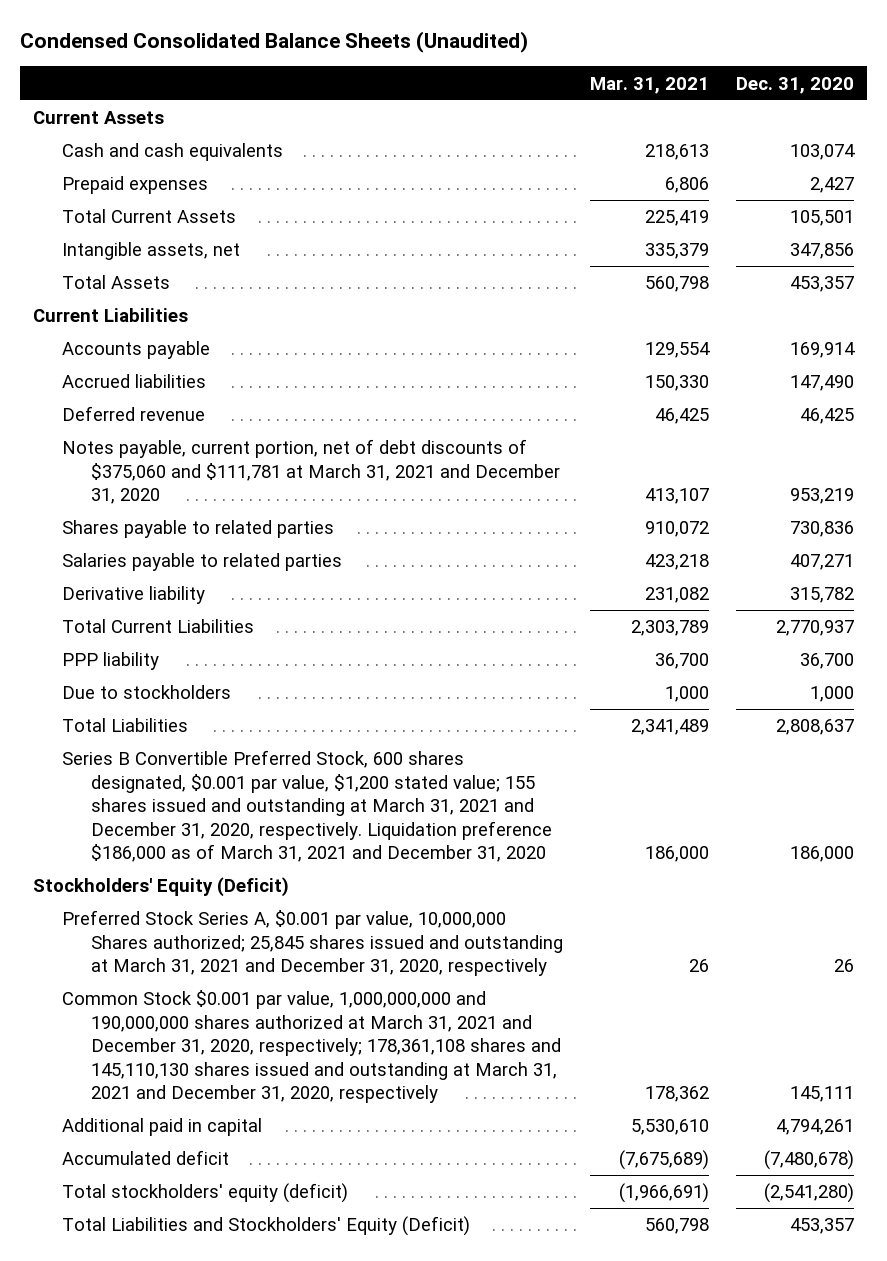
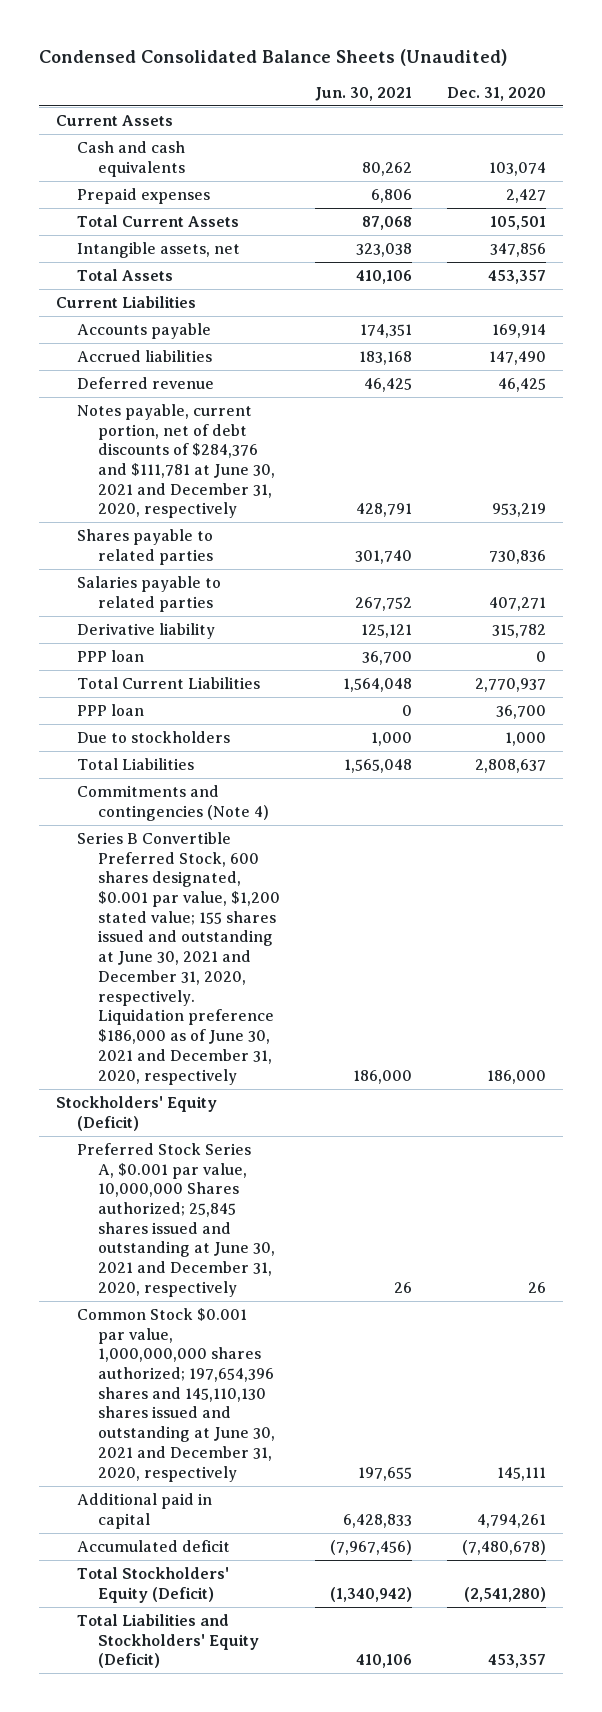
- | Mar. 31, 2021 | Dec. 31, 2020
+ | Jun. 30, 2021 | Dec. 31, 2020
- Notes payable, current portion, net of debt discounts of $375,060 and $111,781 at March 31, 2021 and December 31, 2020 | 413,107 | 953,219
+ Notes payable, current portion, net of debt discounts of $284,376 and $111,781 at June 30, 2021 and December 31, 2020, respectively | 428,791 | 953,219
+ PPP loan | 36,700 | 0
- PPP liability | 36,700 | 36,700
+ PPP loan | 0 | 36,700
- Series B Convertible Preferred Stock, 600 shares designated, $0.001 par value, $1,200 stated value; 155 shares issued and outstanding at March 31, 2021 and December 31, 2020, respectively. Liquidation preference $186,000 as of March 31, 2021 and December 31, 2020 | 186,000 | 186,000
+ Commitments and contingencies (Note 4)
+ Series B Convertible Preferred Stock, 600 shares designated, $0.001 par value, $1,200 stated value; 155 shares issued and outstanding at June 30, 2021 and December 31, 2020, respectively. Liquidation preference $186,000 as of June 30, 2021 and December 31, 2020, respectively | 186,000 | 186,000
- Preferred Stock Series A, $0.001 par value, 10,000,000 Shares authorized; 25,845 shares issued and outstanding at March 31, 2021 and December 31, 2020, respectively | 26 | 26
- Common Stock $0.001 par value, 1,000,000,000 and 190,000,000 shares authorized at March 31, 2021 and December 31, 2020, respectively; 178,361,108 shares and 145,110,130 shares issued and outstanding at March 31, 2021 and December 31, 2020, respectively | 178,362 | 145,111
+ Preferred Stock Series A, $0.001 par value, 10,000,000 Shares authorized; 25,845 shares issued and outstanding at June 30, 2021 and December 31, 2020, respectively | 26 | 26
+ Common Stock $0.001 par value, 1,000,000,000 shares authorized; 197,654,396 shares and 145,110,130 shares issued and outstanding at June 30, 2021 and December 31, 2020, respectively | 197,655 | 145,111
- Total stockholders' equity (deficit) | (1,966,691) | (2,541,280)
+ Total Stockholders' Equity (Deficit) | (1,340,942) | (2,541,280)

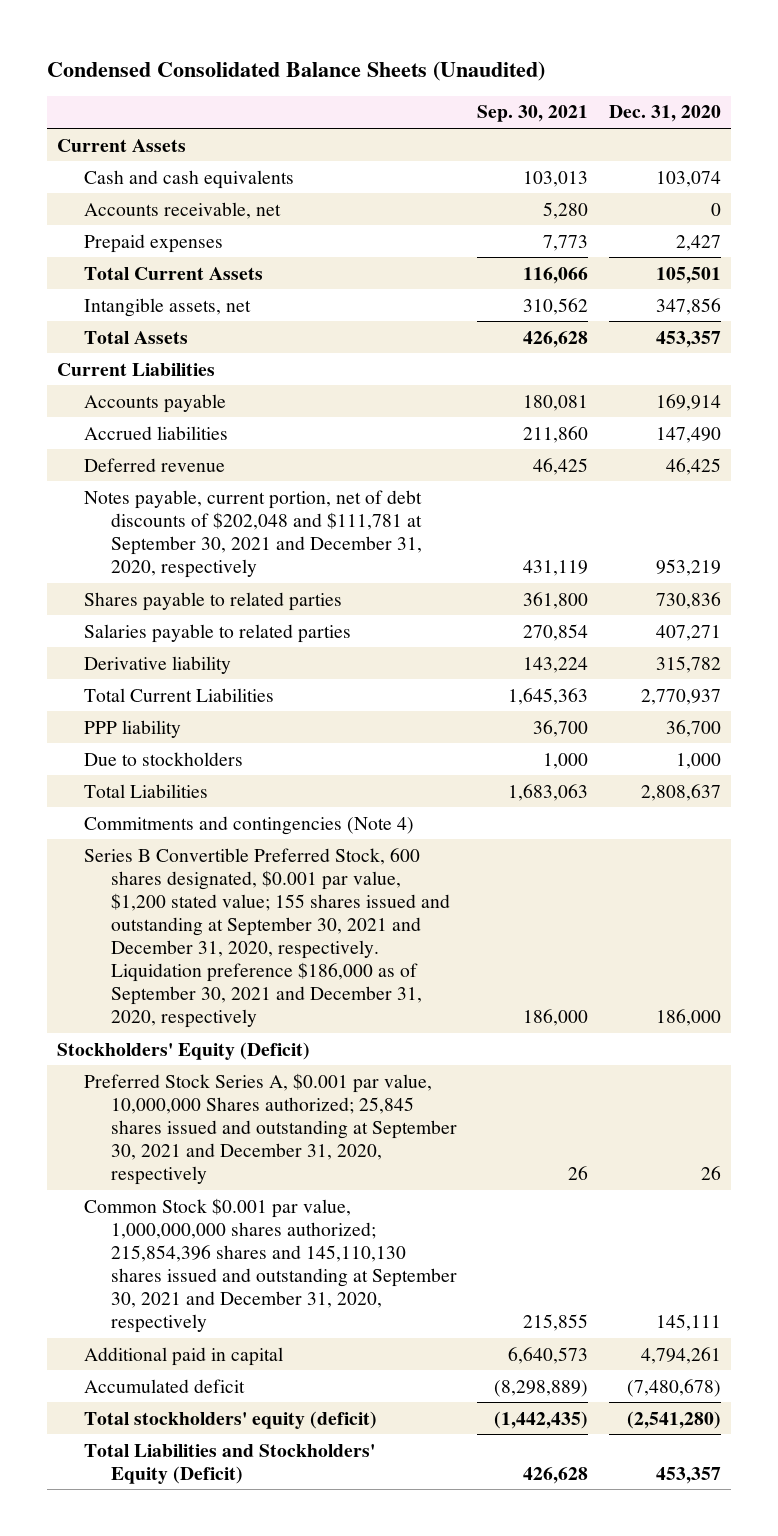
- | Jun. 30, 2021 | Dec. 31, 2020
+ | Sep. 30, 2021 | Dec. 31, 2020
+ Accounts receivable, net | 5,280 | 0
- Notes payable, current portion, net of debt discounts of $284,376 and $111,781 at June 30, 2021 and December 31, 2020, respectively | 428,791 | 953,219
+ Notes payable, current portion, net of debt discounts of $202,048 and $111,781 at September 30, 2021 and December 31, 2020, respectively | 431,119 | 953,219
- PPP loan | 36,700 | 0
- PPP loan | 0 | 36,700
+ PPP liability | 36,700 | 36,700
- Series B Convertible Preferred Stock, 600 shares designated, $0.001 par value, $1,200 stated value; 155 shares issued and outstanding at June 30, 2021 and December 31, 2020, respectively. Liquidation preference $186,000 as of June 30, 2021 and December 31, 2020, respectively | 186,000 | 186,000
+ Series B Convertible Preferred Stock, 600 shares designated, $0.001 par value, $1,200 stated value; 155 shares issued and outstanding at September 30, 2021 and December 31, 2020, respectively. Liquidation preference $186,000 as of September 30, 2021 and December 31, 2020, respectively | 186,000 | 186,000
- Preferred Stock Series A, $0.001 par value, 10,000,000 Shares authorized; 25,845 shares issued and outstanding at June 30, 2021 and December 31, 2020, respectively | 26 | 26
- Common Stock $0.001 par value, 1,000,000,000 shares authorized; 197,654,396 shares and 145,110,130 shares issued and outstanding at June 30, 2021 and December 31, 2020, respectively | 197,655 | 145,111
+ Preferred Stock Series A, $0.001 par value, 10,000,000 Shares authorized; 25,845 shares issued and outstanding at September 30, 2021 and December 31, 2020, respectively | 26 | 26
+ Common Stock $0.001 par value, 1,000,000,000 shares authorized; 215,854,396 shares and 145,110,130 shares issued and outstanding at September 30, 2021 and December 31, 2020, respectively | 215,855 | 145,111
- Total Stockholders' Equity (Deficit) | (1,340,942) | (2,541,280)
+ Total stockholders' equity (deficit) | (1,442,435) | (2,541,280)

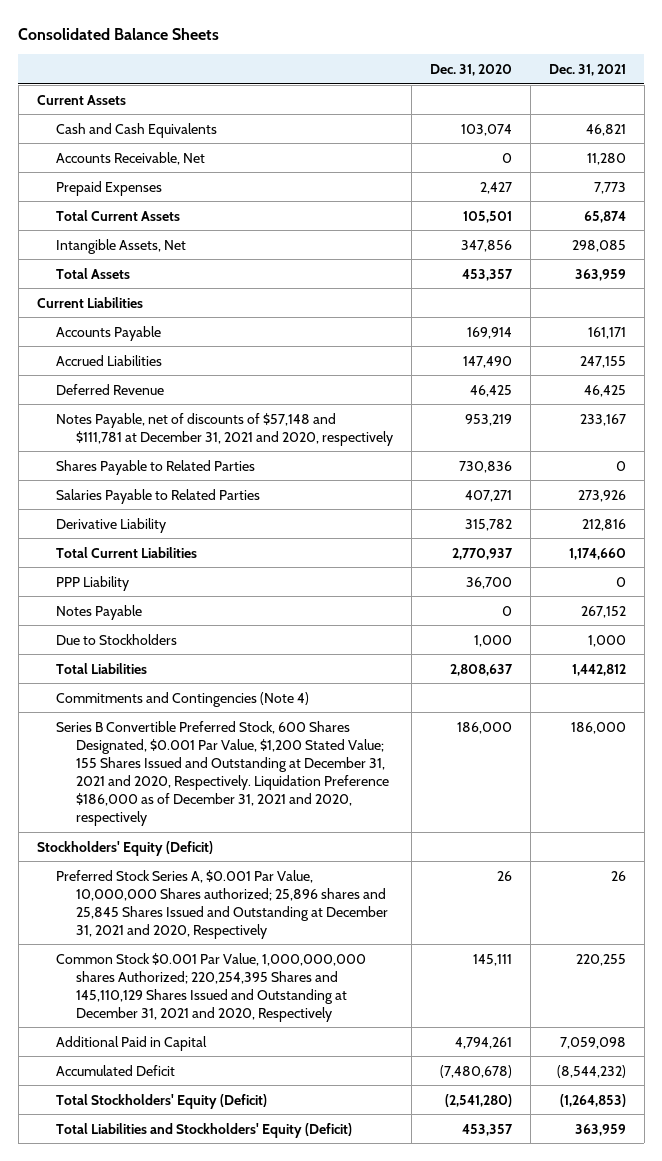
- Condensed Consolidated Balance Sheets (Unaudited)
+ Consolidated Balance Sheets
- | Sep. 30, 2021 | Dec. 31, 2020
+ | Dec. 31, 2020 | Dec. 31, 2021
- Cash and cash equivalents | 103,013 | 103,074
- Accounts receivable, net | 5,280 | 0
- Prepaid expenses | 7,773 | 2,427
+ Cash and Cash Equivalents | 103,074 | 46,821
+ Accounts Receivable, Net | 0 | 11,280
+ Prepaid Expenses | 2,427 | 7,773
- Intangible assets, net | 310,562 | 347,856
+ Intangible Assets, Net | 347,856 | 298,085
- Accounts payable | 180,081 | 169,914
- Accrued liabilities | 211,860 | 147,490
- Deferred revenue | 46,425 | 46,425
- Notes payable, current portion, net of debt discounts of $202,048 and $111,781 at September 30, 2021 and December 31, 2020, respectively | 431,119 | 953,219
- Shares payable to related parties | 361,800 | 730,836
- Salaries payable to related parties | 270,854 | 407,271
- Derivative liability | 143,224 | 315,782
+ Accounts Payable | 169,914 | 161,171
+ Accrued Liabilities | 147,490 | 247,155
+ Deferred Revenue | 46,425 | 46,425
+ Notes Payable, net of discounts of $57,148 and $111,781 at December 31, 2021 and 2020, respectively | 953,219 | 233,167
+ Shares Payable to Related Parties | 730,836 | 0
+ Salaries Payable to Related Parties | 407,271 | 273,926
+ Derivative Liability | 315,782 | 212,816
- PPP liability | 36,700 | 36,700
- Due to stockholders | 1,000 | 1,000
+ PPP Liability | 36,700 | 0
+ Notes Payable | 0 | 267,152
+ Due to Stockholders | 1,000 | 1,000
- Commitments and contingencies (Note 4)
- Series B Convertible Preferred Stock, 600 shares designated, $0.001 par value, $1,200 stated value; 155 shares issued and outstanding at September 30, 2021 and December 31, 2020, respectively. Liquidation preference $186,000 as of September 30, 2021 and December 31, 2020, respectively | 186,000 | 186,000
+ Commitments and Contingencies (Note 4)
+ Series B Convertible Preferred Stock, 600 Shares Designated, $0.001 Par Value, $1,200 Stated Value; 155 Shares Issued and Outstanding at December 31, 2021 and 2020, Respectively. Liquidation Preference $186,000 as of December 31, 2021 and 2020, respectively | 186,000 | 186,000
- Preferred Stock Series A, $0.001 par value, 10,000,000 Shares authorized; 25,845 shares issued and outstanding at September 30, 2021 and December 31, 2020, respectively | 26 | 26
- Common Stock $0.001 par value, 1,000,000,000 shares authorized; 215,854,396 shares and 145,110,130 shares issued and outstanding at September 30, 2021 and December 31, 2020, respectively | 215,855 | 145,111
- Additional paid in capital | 6,640,573 | 4,794,261
- Accumulated deficit | (8,298,889) | (7,480,678)
- Total stockholders' equity (deficit) | (1,442,435) | (2,541,280)
+ Preferred Stock Series A, $0.001 Par Value, 10,000,000 Shares authorized; 25,896 shares and 25,845 Shares Issued and Outstanding at December 31, 2021 and 2020, Respectively | 26 | 26
+ Common Stock $0.001 Par Value, 1,000,000,000 shares Authorized; 220,254,395 Shares and 145,110,129 Shares Issued and Outstanding at December 31, 2021 and 2020, Respectively | 145,111 | 220,255
+ Additional Paid in Capital | 4,794,261 | 7,059,098
+ Accumulated Deficit | (7,480,678) | (8,544,232)
+ Total Stockholders' Equity (Deficit) | (2,541,280) | (1,264,853)

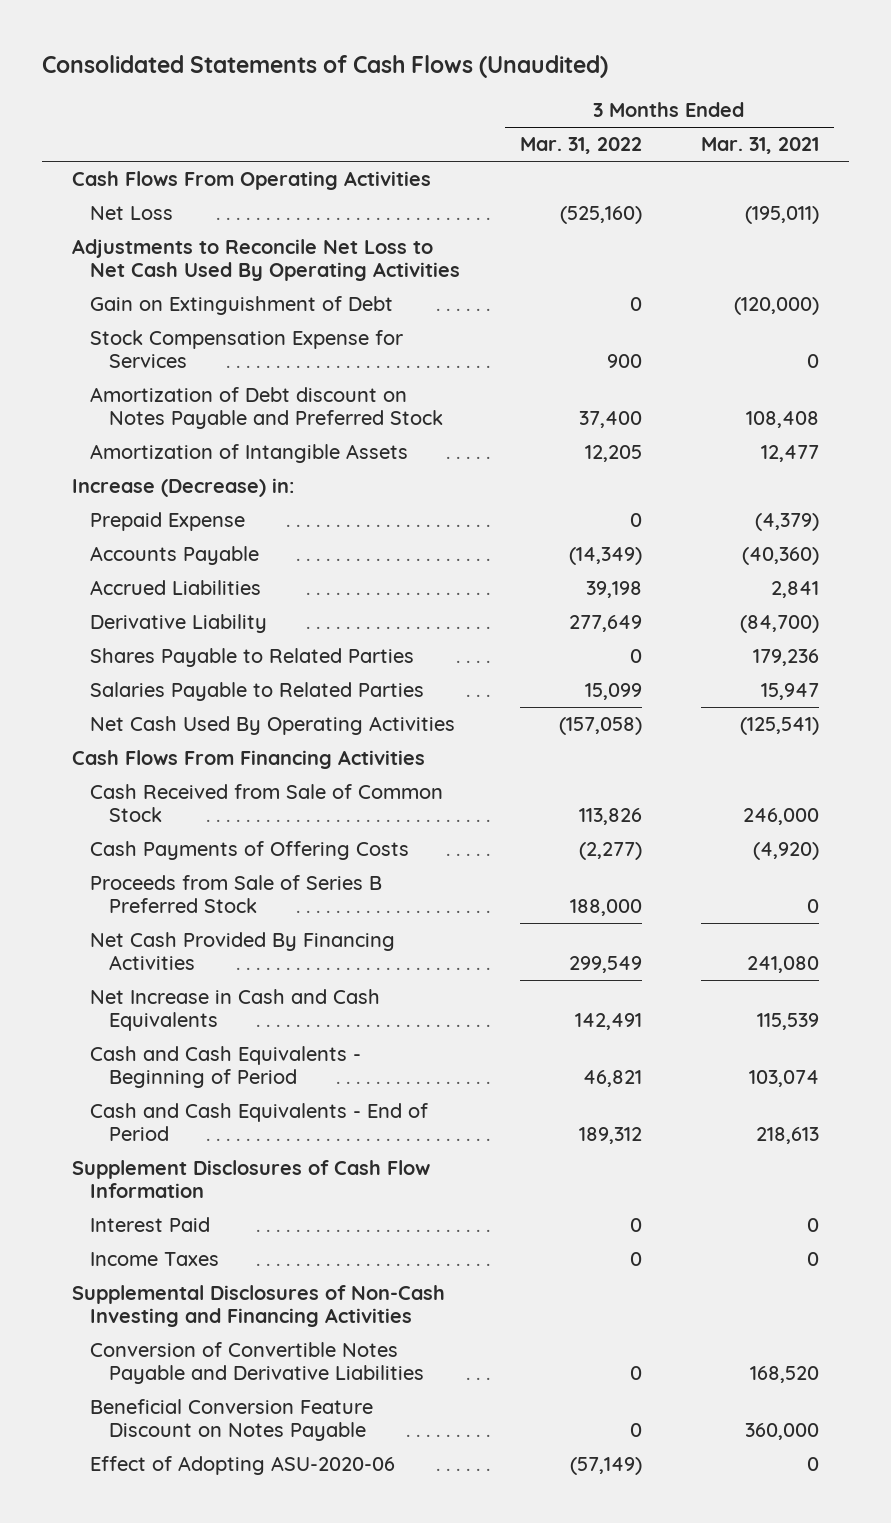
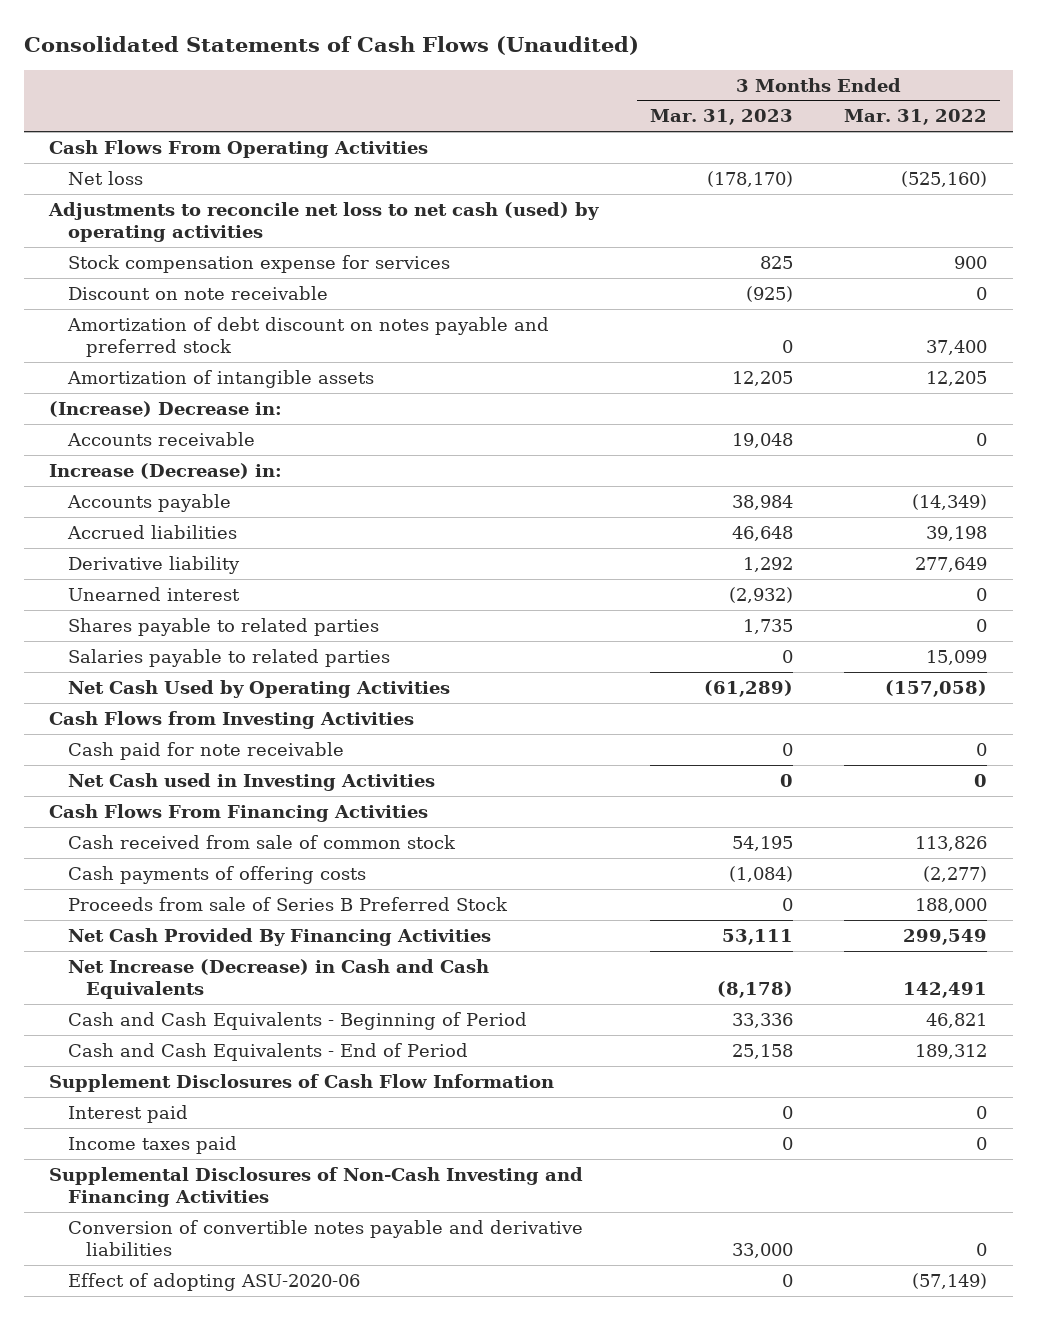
- | 3 Months Ended Mar. 31, 2022 | 3 Months Ended Mar. 31, 2021
+ | 3 Months Ended Mar. 31, 2023 | 3 Months Ended Mar. 31, 2022
- Net Loss | (525,160) | (195,011)
- Adjustments to Reconcile Net Loss to Net Cash Used By Operating Activities
- Gain on Extinguishment of Debt | 0 | (120,000)
- Stock Compensation Expense for Services | 900 | 0
- Amortization of Debt discount on Notes Payable and Preferred Stock | 37,400 | 108,408
- Amortization of Intangible Assets | 12,205 | 12,477
+ Net loss | (178,170) | (525,160)
+ Adjustments to reconcile net loss to net cash (used) by operating activities
+ Stock compensation expense for services | 825 | 900
+ Discount on note receivable | (925) | 0
+ Amortization of debt discount on notes payable and preferred stock | 0 | 37,400
+ Amortization of intangible assets | 12,205 | 12,205
+ (Increase) Decrease in:
+ Accounts receivable | 19,048 | 0
- Prepaid Expense | 0 | (4,379)
- Accounts Payable | (14,349) | (40,360)
- Accrued Liabilities | 39,198 | 2,841
- Derivative Liability | 277,649 | (84,700)
- Shares Payable to Related Parties | 0 | 179,236
- Salaries Payable to Related Parties | 15,099 | 15,947
- Net Cash Used By Operating Activities | (157,058) | (125,541)
+ Accounts payable | 38,984 | (14,349)
+ Accrued liabilities | 46,648 | 39,198
+ Derivative liability | 1,292 | 277,649
+ Unearned interest | (2,932) | 0
+ Shares payable to related parties | 1,735 | 0
+ Salaries payable to related parties | 0 | 15,099
+ Net Cash Used by Operating Activities | (61,289) | (157,058)
+ Cash Flows from Investing Activities
+ Cash paid for note receivable | 0 | 0
+ Net Cash used in Investing Activities | 0 | 0
- Cash Received from Sale of Common Stock | 113,826 | 246,000
- Cash Payments of Offering Costs | (2,277) | (4,920)
- Proceeds from Sale of Series B Preferred Stock | 188,000 | 0
+ Cash received from sale of common stock | 54,195 | 113,826
+ Cash payments of offering costs | (1,084) | (2,277)
+ Proceeds from sale of Series B Preferred Stock | 0 | 188,000
- Net Increase in Cash and Cash Equivalents | 142,491 | 115,539
+ Net Increase (Decrease) in Cash and Cash Equivalents | (8,178) | 142,491
- Interest Paid | 0 | 0
- Income Taxes | 0 | 0
+ Interest paid | 0 | 0
+ Income taxes paid | 0 | 0
- Conversion of Convertible Notes Payable and Derivative Liabilities | 0 | 168,520
- Beneficial Conversion Feature Discount on Notes Payable | 0 | 360,000
- Effect of Adopting ASU-2020-06 | (57,149) | 0
+ Conversion of convertible notes payable and derivative liabilities | 33,000 | 0
+ Effect of adopting ASU-2020-06 | 0 | (57,149)

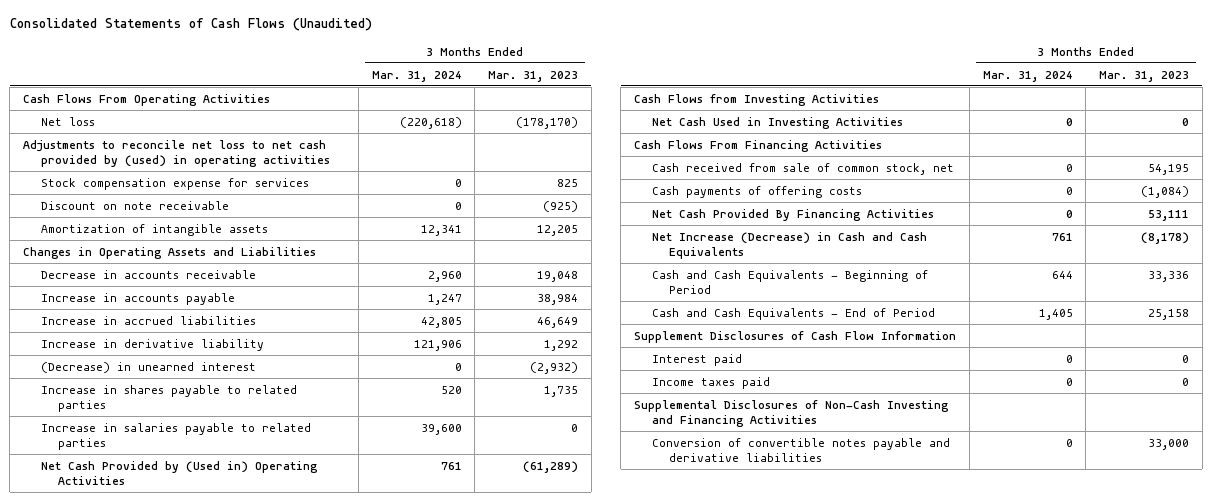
- | 3 Months Ended Mar. 31, 2023 | 3 Months Ended Mar. 31, 2022
+ | 3 Months Ended Mar. 31, 2024 | 3 Months Ended Mar. 31, 2023
- Adjustments to reconcile net loss to net cash (used) by operating activities
+ Adjustments to reconcile net loss to net cash provided by (used) in operating activities
- Amortization of debt discount on notes payable and preferred stock | 0 | 37,400
- (Increase) Decrease in:
- Accounts receivable | 19,048 | 0
- Increase (Decrease) in:
- Accounts payable | 38,984 | (14,349)
- Accrued liabilities | 46,648 | 39,198
- Derivative liability | 1,292 | 277,649
- Unearned interest | (2,932) | 0
- Shares payable to related parties | 1,735 | 0
- Salaries payable to related parties | 0 | 15,099
- Net Cash Used by Operating Activities | (61,289) | (157,058)
+ Changes in Operating Assets and Liabilities
+ Decrease in accounts receivable | 2,960 | 19,048
+ Increase in accounts payable | 1,247 | 38,984
+ Increase in accrued liabilities | 42,805 | 46,649
+ Increase in derivative liability | 121,906 | 1,292
+ (Decrease) in unearned interest | 0 | (2,932)
+ Increase in shares payable to related parties | 520 | 1,735
+ Increase in salaries payable to related parties | 39,600 | 0
+ Net Cash Provided by (Used in) Operating Activities | 761 | (61,289)
- Cash paid for note receivable | 0 | 0
- Net Cash used in Investing Activities | 0 | 0
+ Net Cash Used in Investing Activities | 0 | 0
- Cash received from sale of common stock | 54,195 | 113,826
+ Cash received from sale of common stock, net | 0 | 54,195
- Proceeds from sale of Series B Preferred Stock | 0 | 188,000
- Effect of adopting ASU-2020-06 | 0 | (57,149)

